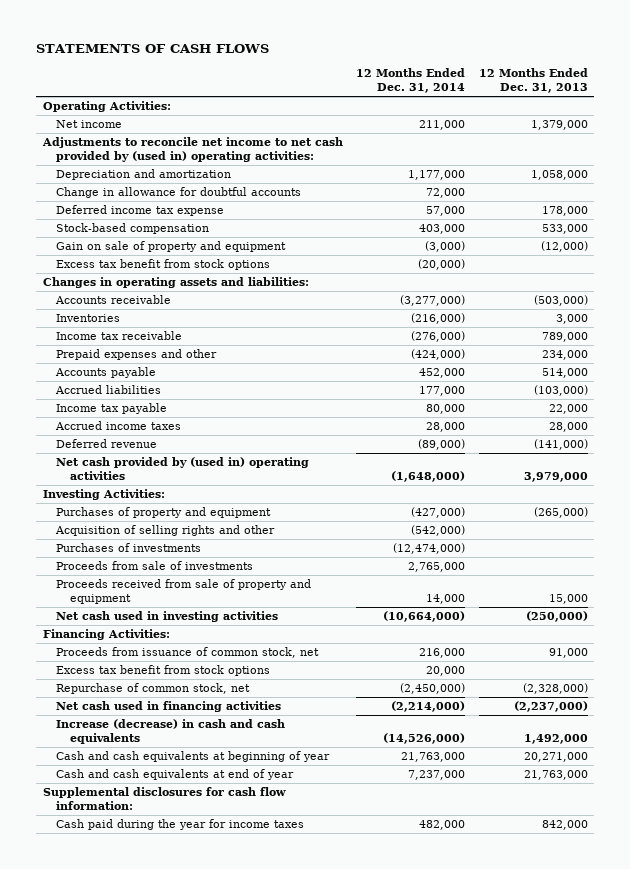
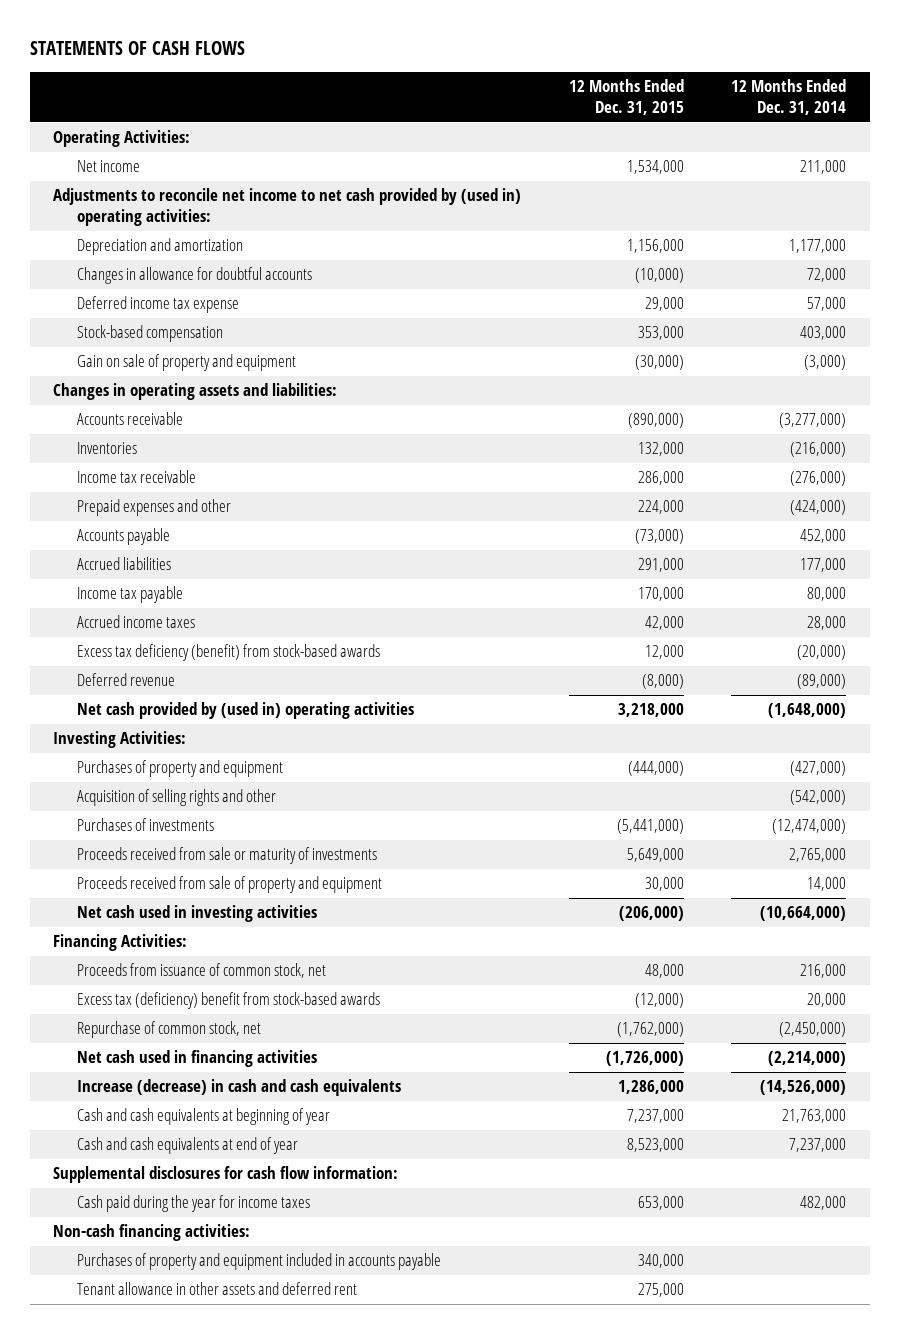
- | 12 Months Ended Dec. 31, 2014 | 12 Months Ended Dec. 31, 2013
+ | 12 Months Ended Dec. 31, 2015 | 12 Months Ended Dec. 31, 2014
- Change in allowance for doubtful accounts | 72,000 |
+ Changes in allowance for doubtful accounts | (10,000) | 72,000
- Excess tax benefit from stock options | (20,000) |
+ Excess tax deficiency (benefit) from stock-based awards | 12,000 | (20,000)
- Proceeds from sale of investments | 2,765,000 |
+ Proceeds received from sale or maturity of investments | 5,649,000 | 2,765,000
- Excess tax benefit from stock options | 20,000 |
+ Excess tax (deficiency) benefit from stock-based awards | (12,000) | 20,000
+ Non-cash financing activities:
+ Purchases of property and equipment included in accounts payable | 340,000 |
+ Tenant allowance in other assets and deferred rent | 275,000 |

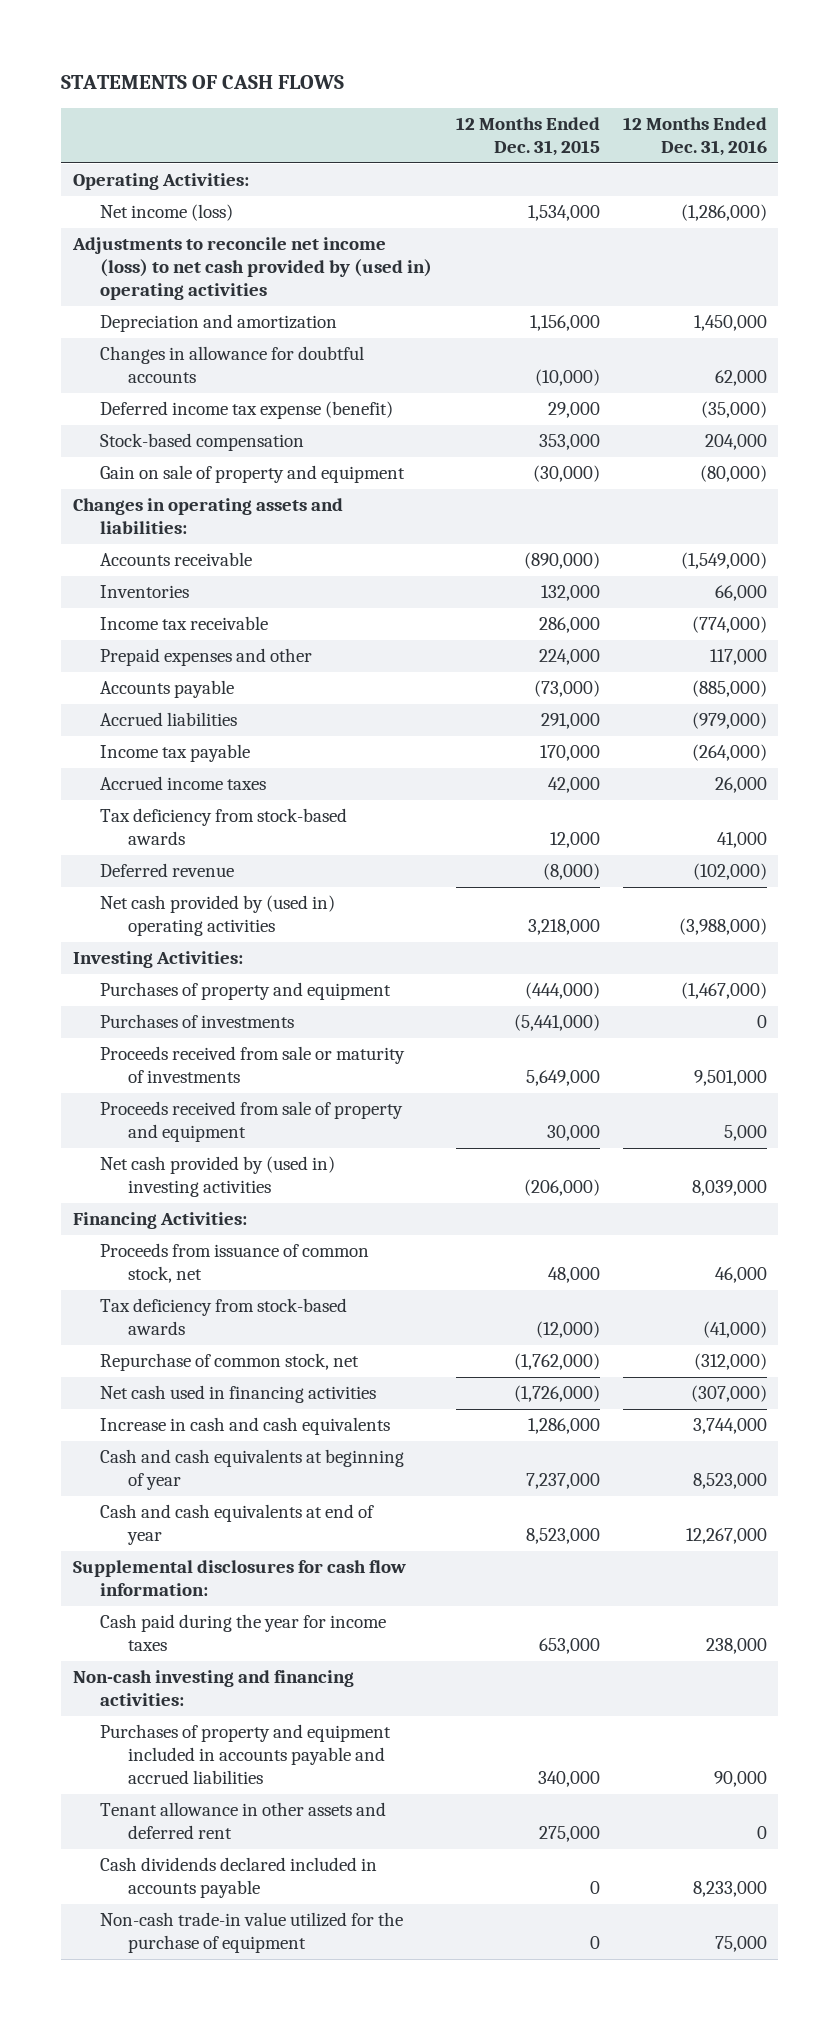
- | 12 Months Ended Dec. 31, 2015 | 12 Months Ended Dec. 31, 2014
+ | 12 Months Ended Dec. 31, 2015 | 12 Months Ended Dec. 31, 2016
- Net income | 1,534,000 | 211,000
- Adjustments to reconcile net income to net cash provided by (used in) operating activities:
+ Net income (loss) | 1,534,000 | (1,286,000)
+ Adjustments to reconcile net income (loss) to net cash provided by (used in) operating activities
- Deferred income tax expense | 29,000 | 57,000
+ Deferred income tax expense (benefit) | 29,000 | (35,000)
- Excess tax deficiency (benefit) from stock-based awards | 12,000 | (20,000)
+ Tax deficiency from stock-based awards | 12,000 | 41,000
- Acquisition of selling rights and other | | (542,000)
- Net cash used in investing activities | (206,000) | (10,664,000)
+ Net cash provided by (used in) investing activities | (206,000) | 8,039,000
- Excess tax (deficiency) benefit from stock-based awards | (12,000) | 20,000
+ Tax deficiency from stock-based awards | (12,000) | (41,000)
- Increase (decrease) in cash and cash equivalents | 1,286,000 | (14,526,000)
+ Increase in cash and cash equivalents | 1,286,000 | 3,744,000
- Non-cash financing activities:
- Purchases of property and equipment included in accounts payable | 340,000 |
+ Non-cash investing and financing activities:
+ Purchases of property and equipment included in accounts payable and accrued liabilities | 340,000 | 90,000
+ Cash dividends declared included in accounts payable | 0 | 8,233,000
+ Non-cash trade-in value utilized for the purchase of equipment | 0 | 75,000

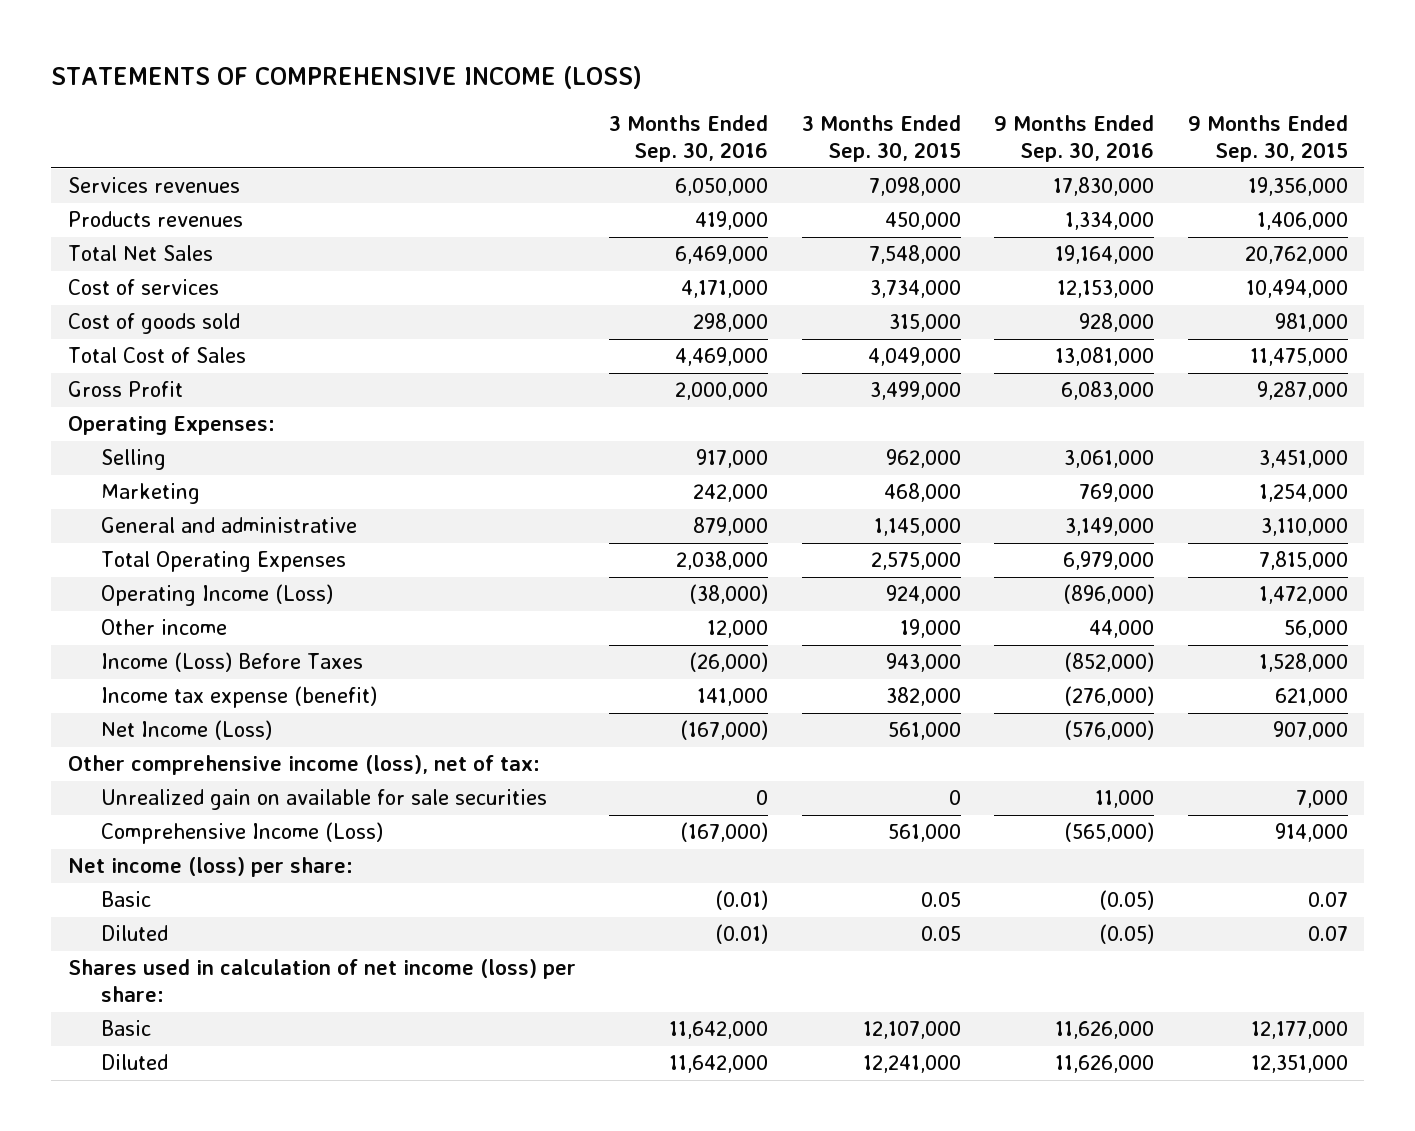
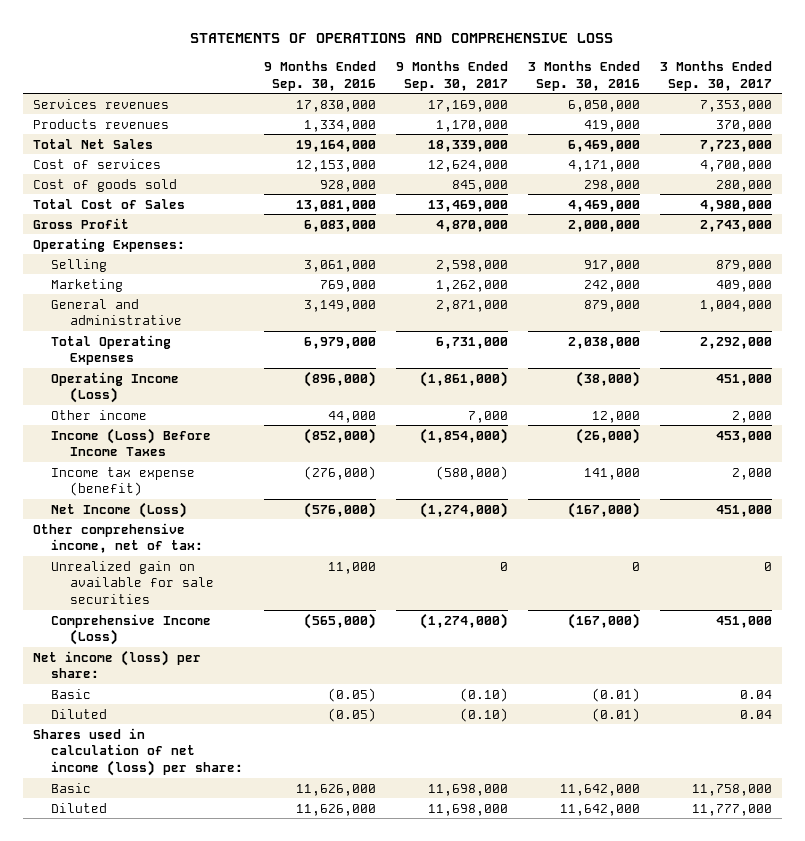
- STATEMENTS OF COMPREHENSIVE INCOME (LOSS)
+ STATEMENTS OF OPERATIONS AND COMPREHENSIVE LOSS
- | 3 Months Ended Sep. 30, 2016 | 3 Months Ended Sep. 30, 2015 | 9 Months Ended Sep. 30, 2016 | 9 Months Ended Sep. 30, 2015
+ | 9 Months Ended Sep. 30, 2016 | 9 Months Ended Sep. 30, 2017 | 3 Months Ended Sep. 30, 2016 | 3 Months Ended Sep. 30, 2017
- Income (Loss) Before Taxes | (26,000) | 943,000 | (852,000) | 1,528,000
+ Income (Loss) Before Income Taxes | (852,000) | (1,854,000) | (26,000) | 453,000
- Other comprehensive income (loss), net of tax:
+ Other comprehensive income, net of tax:

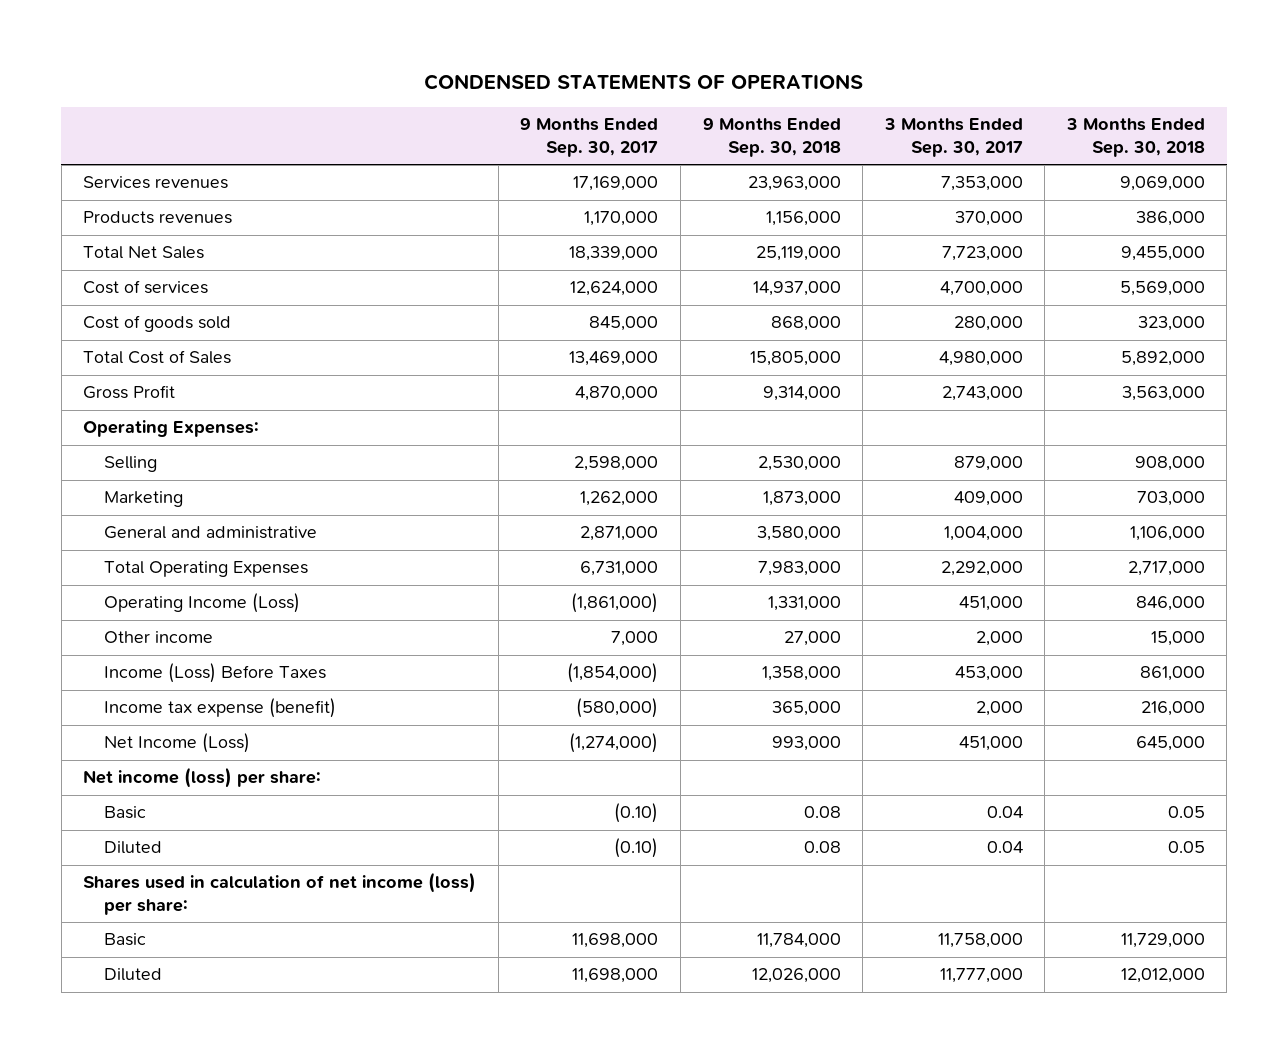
- STATEMENTS OF OPERATIONS AND COMPREHENSIVE LOSS
+ CONDENSED STATEMENTS OF OPERATIONS
- | 9 Months Ended Sep. 30, 2016 | 9 Months Ended Sep. 30, 2017 | 3 Months Ended Sep. 30, 2016 | 3 Months Ended Sep. 30, 2017
+ | 9 Months Ended Sep. 30, 2017 | 9 Months Ended Sep. 30, 2018 | 3 Months Ended Sep. 30, 2017 | 3 Months Ended Sep. 30, 2018
- Income (Loss) Before Income Taxes | (852,000) | (1,854,000) | (26,000) | 453,000
+ Income (Loss) Before Taxes | (1,854,000) | 1,358,000 | 453,000 | 861,000
- Other comprehensive income, net of tax:
- Unrealized gain on available for sale securities | 11,000 | 0 | 0 | 0
- Comprehensive Income (Loss) | (565,000) | (1,274,000) | (167,000) | 451,000

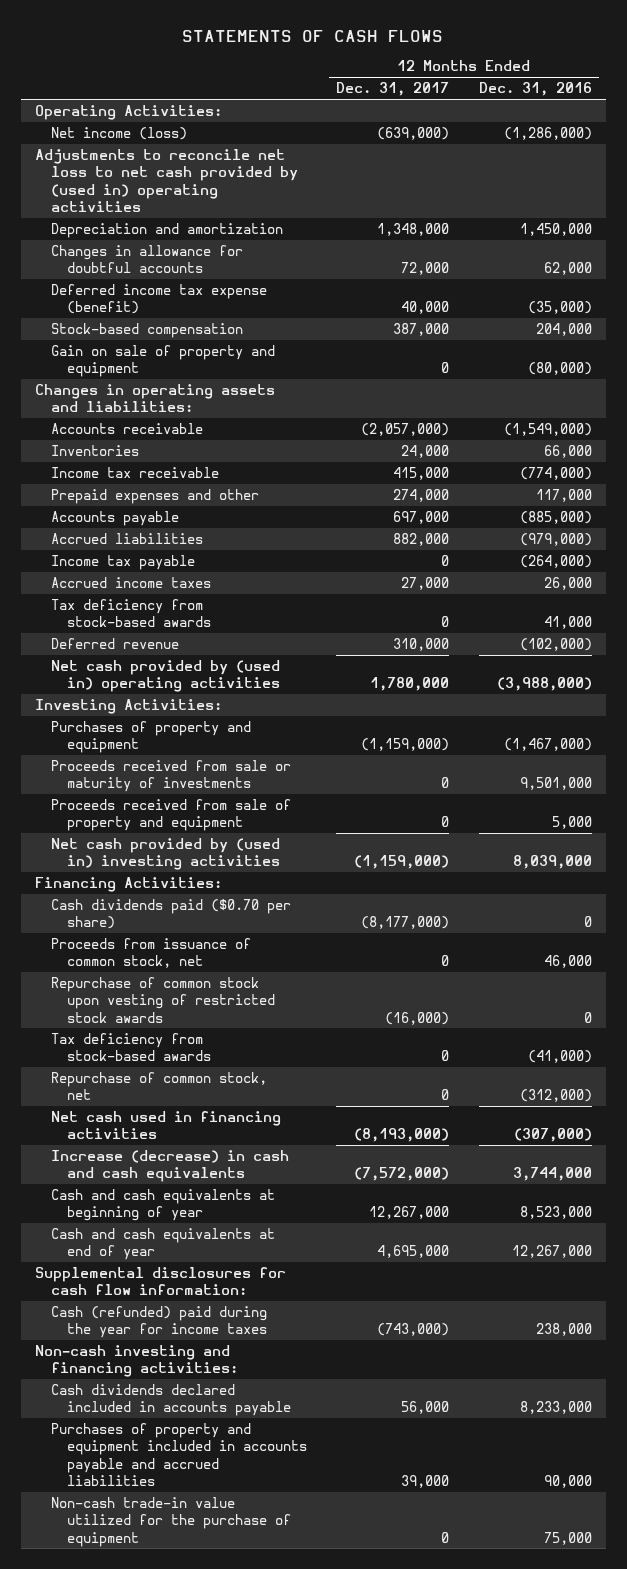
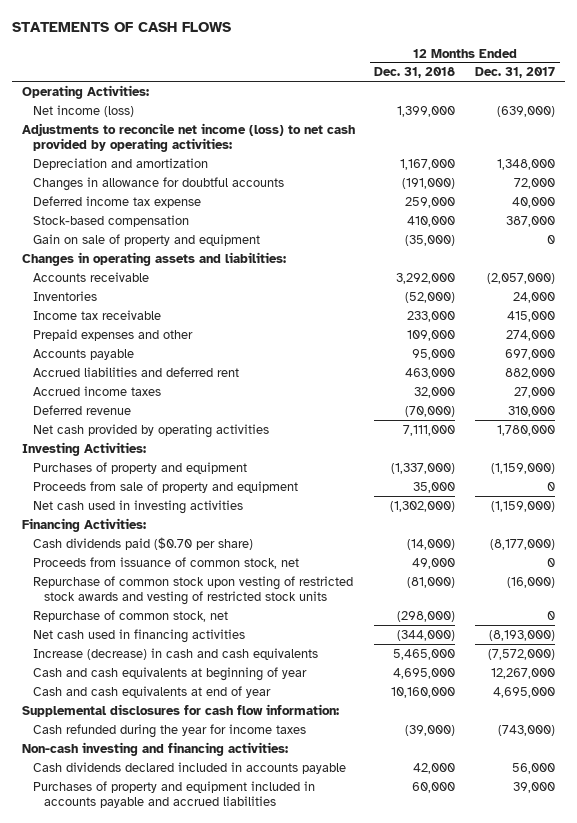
- | 12 Months Ended Dec. 31, 2017 | 12 Months Ended Dec. 31, 2016
+ | 12 Months Ended Dec. 31, 2018 | 12 Months Ended Dec. 31, 2017
- Adjustments to reconcile net loss to net cash provided by (used in) operating activities
+ Adjustments to reconcile net income (loss) to net cash provided by operating activities:
- Deferred income tax expense (benefit) | 40,000 | (35,000)
+ Deferred income tax expense | 259,000 | 40,000
- Accrued liabilities | 882,000 | (979,000)
- Income tax payable | 0 | (264,000)
+ Accrued liabilities and deferred rent | 463,000 | 882,000
- Tax deficiency from stock-based awards | 0 | 41,000
- Net cash provided by (used in) operating activities | 1,780,000 | (3,988,000)
+ Net cash provided by operating activities | 7,111,000 | 1,780,000
- Proceeds received from sale or maturity of investments | 0 | 9,501,000
- Proceeds received from sale of property and equipment | 0 | 5,000
- Net cash provided by (used in) investing activities | (1,159,000) | 8,039,000
+ Proceeds from sale of property and equipment | 35,000 | 0
+ Net cash used in investing activities | (1,302,000) | (1,159,000)
- Repurchase of common stock upon vesting of restricted stock awards | (16,000) | 0
- Tax deficiency from stock-based awards | 0 | (41,000)
+ Repurchase of common stock upon vesting of restricted stock awards and vesting of restricted stock units | (81,000) | (16,000)
- Cash (refunded) paid during the year for income taxes | (743,000) | 238,000
+ Cash refunded during the year for income taxes | (39,000) | (743,000)
- Non-cash trade-in value utilized for the purchase of equipment | 0 | 75,000

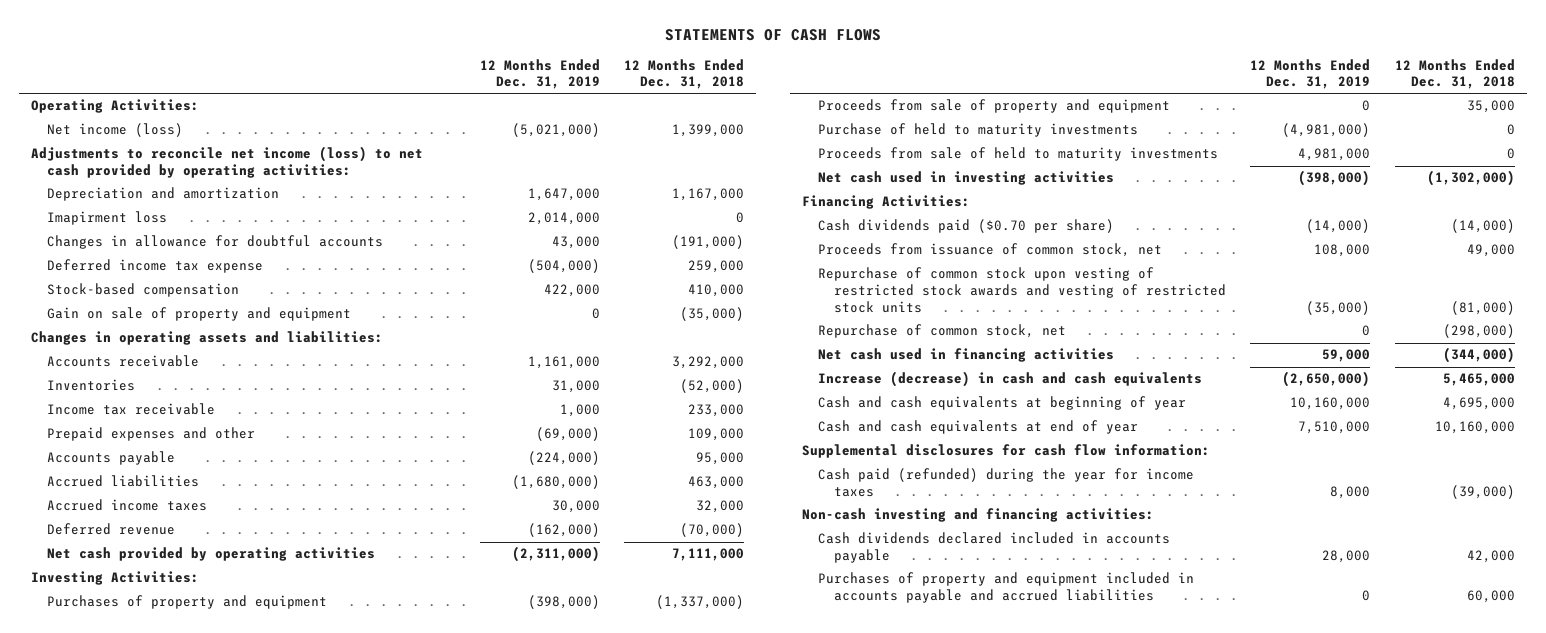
- | 12 Months Ended Dec. 31, 2018 | 12 Months Ended Dec. 31, 2017
+ | 12 Months Ended Dec. 31, 2019 | 12 Months Ended Dec. 31, 2018
+ Imapirment loss | 2,014,000 | 0
- Accrued liabilities and deferred rent | 463,000 | 882,000
+ Accrued liabilities | (1,680,000) | 463,000
+ Purchase of held to maturity investments | (4,981,000) | 0
+ Proceeds from sale of held to maturity investments | 4,981,000 | 0
- Cash refunded during the year for income taxes | (39,000) | (743,000)
+ Cash paid (refunded) during the year for income taxes | 8,000 | (39,000)

